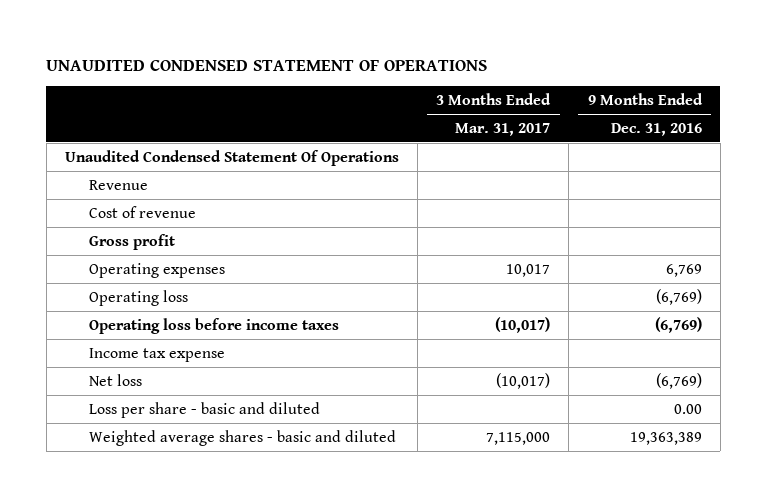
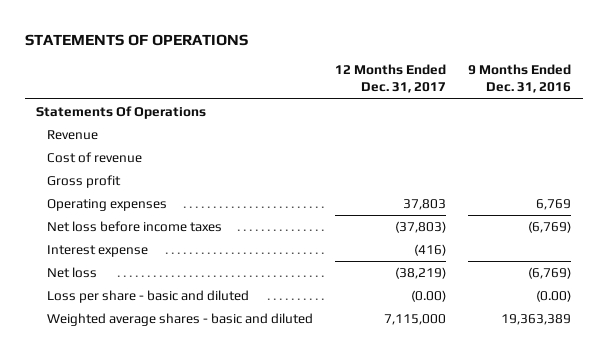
- UNAUDITED CONDENSED STATEMENT OF OPERATIONS
+ STATEMENTS OF OPERATIONS
- | 3 Months Ended Mar. 31, 2017 | 9 Months Ended Dec. 31, 2016
+ | 12 Months Ended Dec. 31, 2017 | 9 Months Ended Dec. 31, 2016
- Unaudited Condensed Statement Of Operations
+ Statements Of Operations
- Operating loss | | (6,769)
- Operating loss before income taxes | (10,017) | (6,769)
- Income tax expense
+ Net loss before income taxes | (37,803) | (6,769)
+ Interest expense | (416) |
- Loss per share - basic and diluted | | 0.00
+ Loss per share - basic and diluted | (0.00) | (0.00)

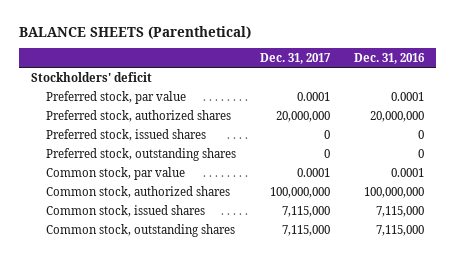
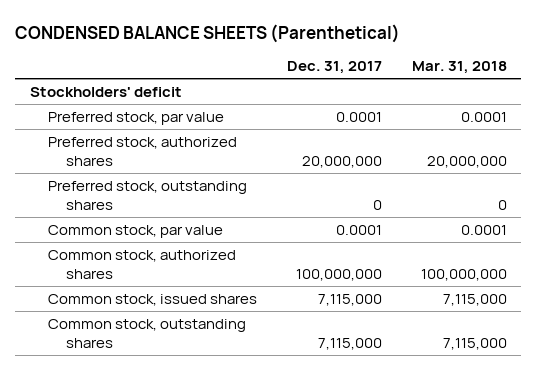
- BALANCE SHEETS (Parenthetical)
+ CONDENSED BALANCE SHEETS (Parenthetical)
- | Dec. 31, 2017 | Dec. 31, 2016
+ | Dec. 31, 2017 | Mar. 31, 2018
- Preferred stock, issued shares | 0 | 0

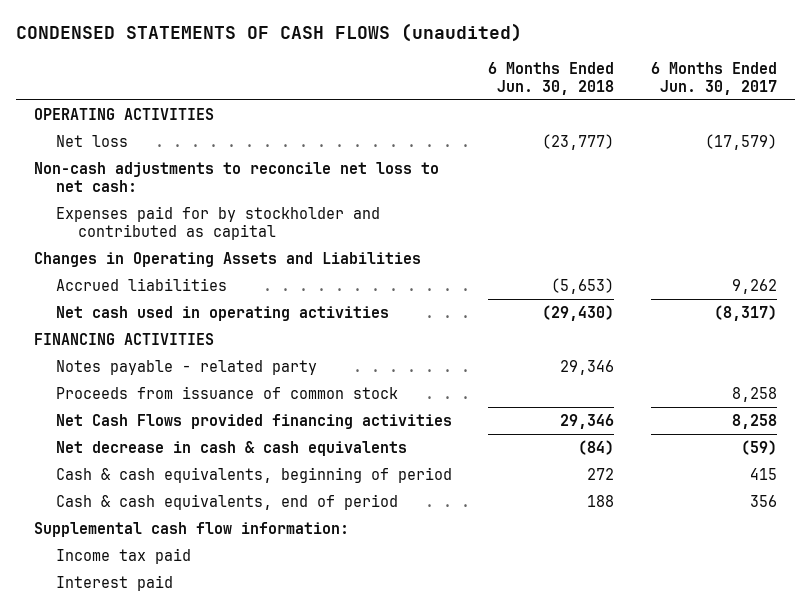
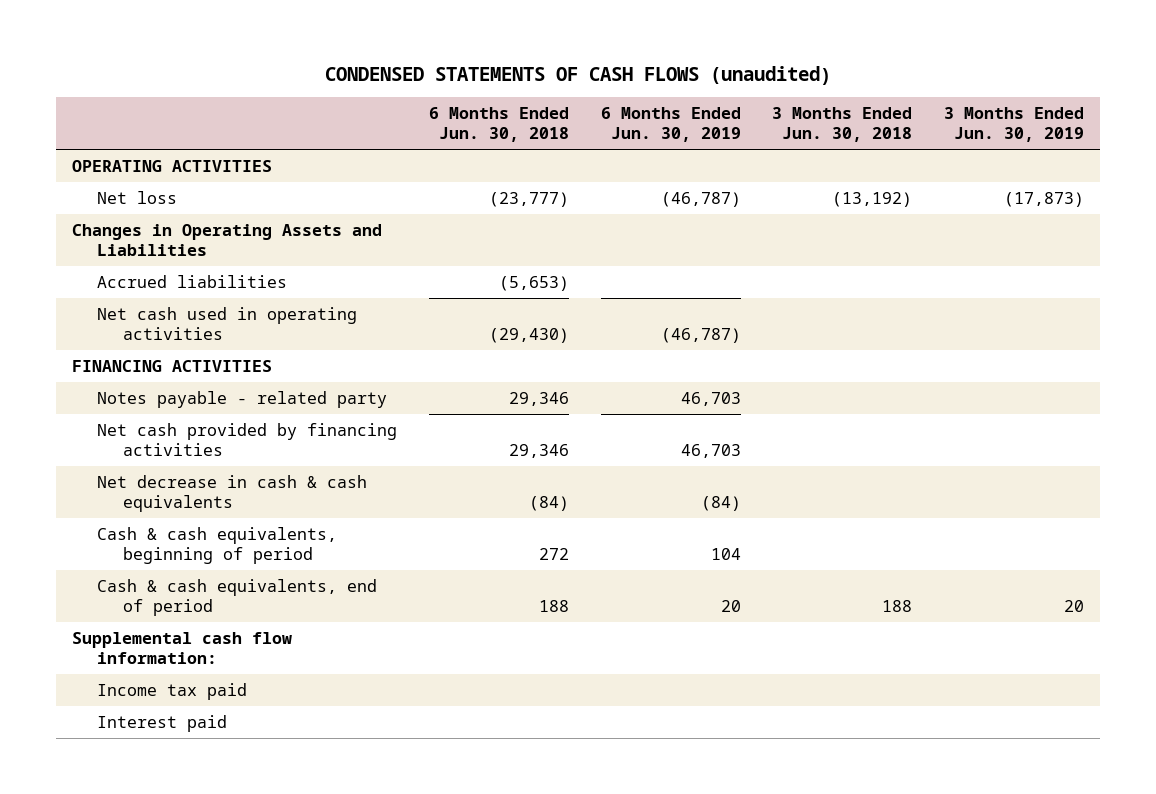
- | 6 Months Ended Jun. 30, 2018 | 6 Months Ended Jun. 30, 2017
+ | 6 Months Ended Jun. 30, 2018 | 6 Months Ended Jun. 30, 2019 | 3 Months Ended Jun. 30, 2018 | 3 Months Ended Jun. 30, 2019
- Non-cash adjustments to reconcile net loss to net cash:
- Expenses paid for by stockholder and contributed as capital
- Proceeds from issuance of common stock | | 8,258
- Net Cash Flows provided financing activities | 29,346 | 8,258
+ Net cash provided by financing activities | 29,346 | 46,703 | |

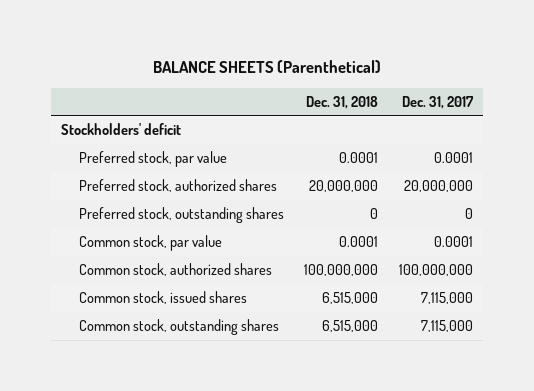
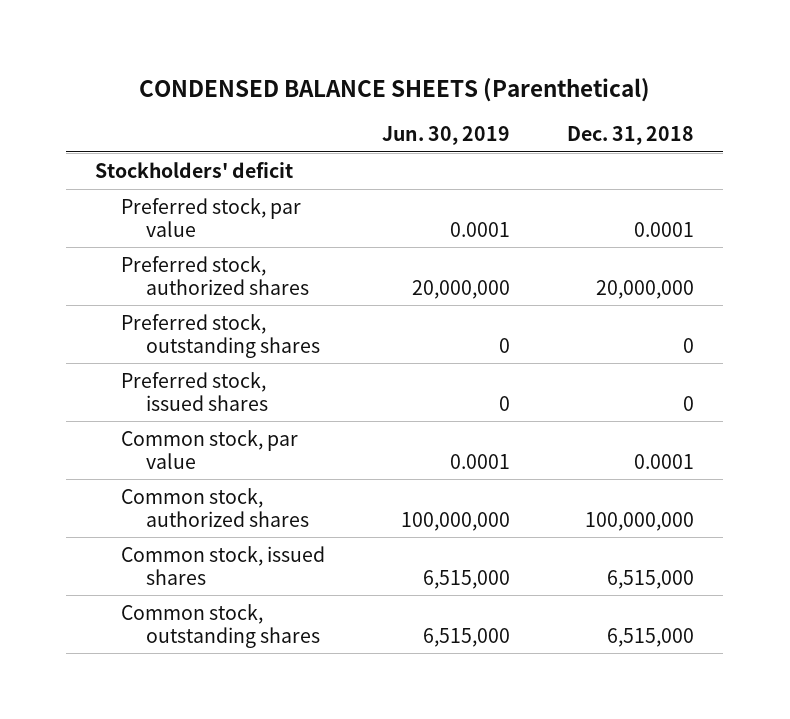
- BALANCE SHEETS (Parenthetical)
+ CONDENSED BALANCE SHEETS (Parenthetical)
- | Dec. 31, 2018 | Dec. 31, 2017
+ | Jun. 30, 2019 | Dec. 31, 2018
+ Preferred stock, issued shares | 0 | 0

